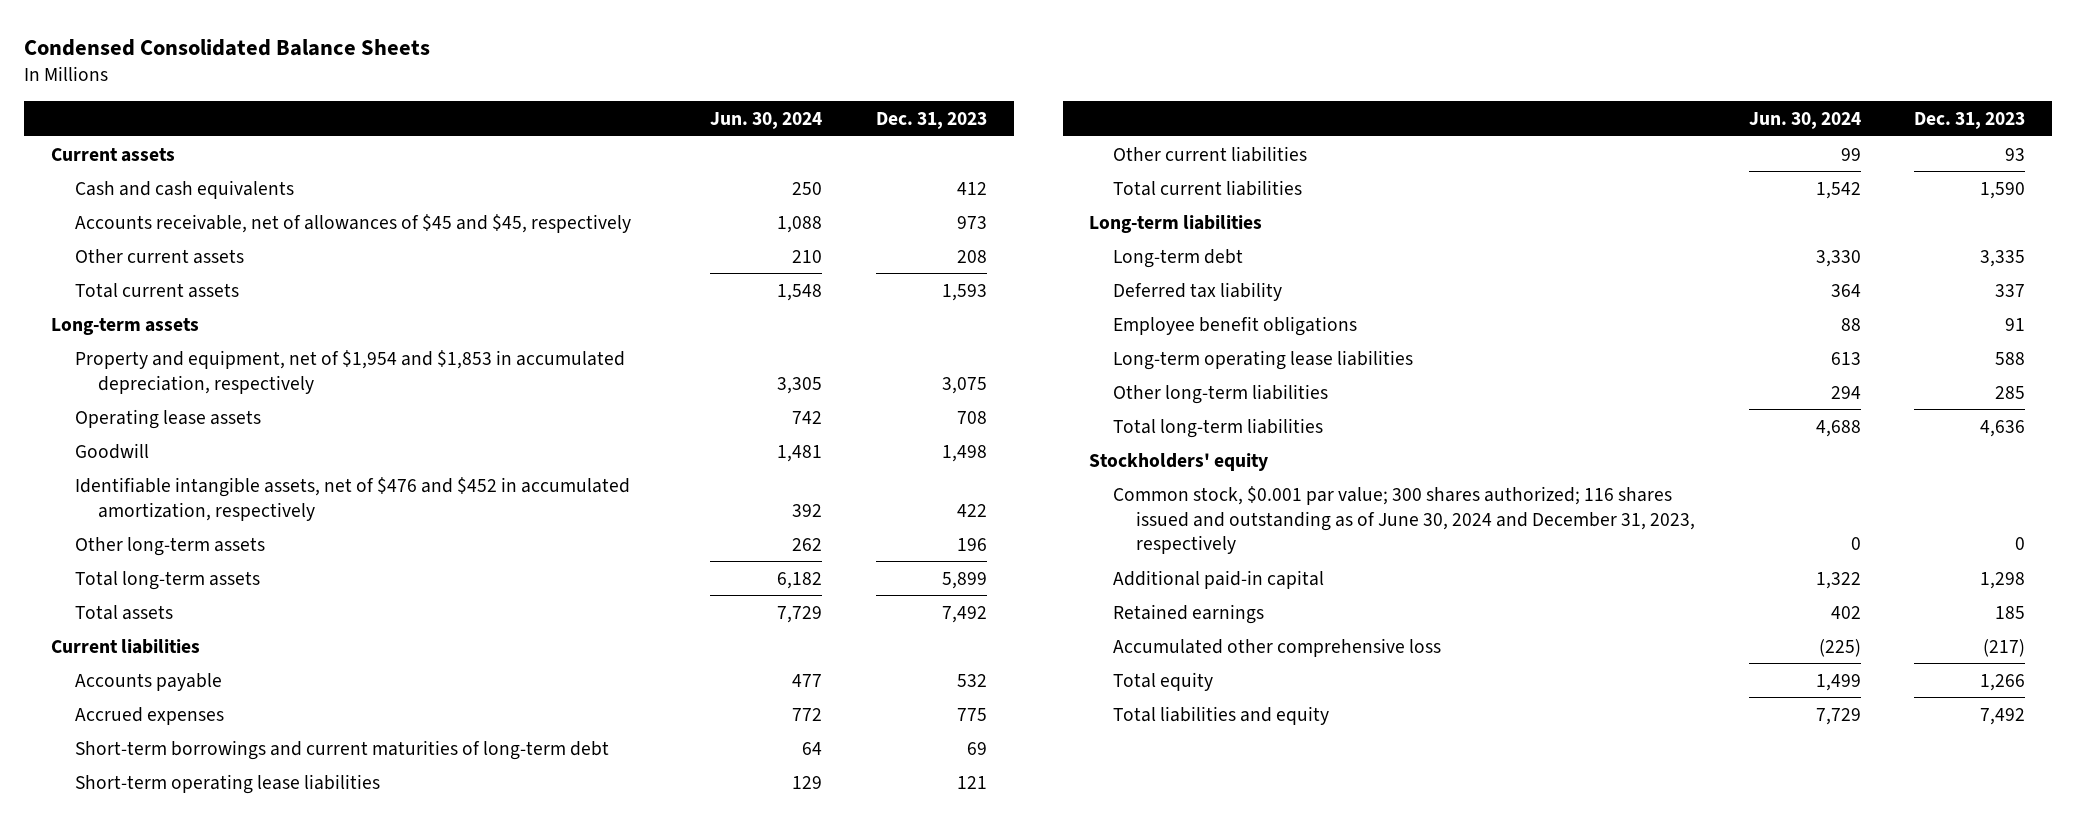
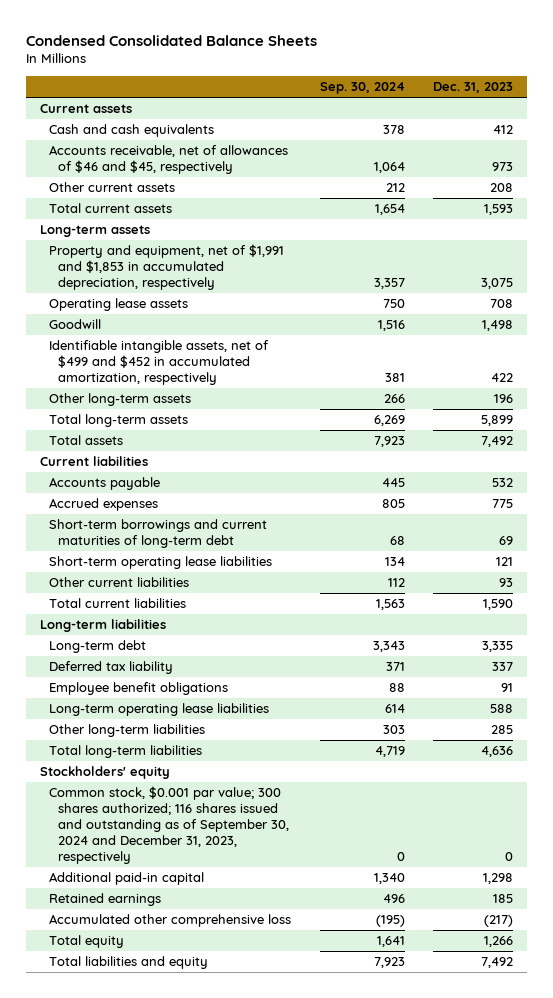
- | Jun. 30, 2024 | Dec. 31, 2023
+ | Sep. 30, 2024 | Dec. 31, 2023
- Accounts receivable, net of allowances of $45 and $45, respectively | 1,088 | 973
+ Accounts receivable, net of allowances of $46 and $45, respectively | 1,064 | 973
- Property and equipment, net of $1,954 and $1,853 in accumulated depreciation, respectively | 3,305 | 3,075
+ Property and equipment, net of $1,991 and $1,853 in accumulated depreciation, respectively | 3,357 | 3,075
- Identifiable intangible assets, net of $476 and $452 in accumulated amortization, respectively | 392 | 422
+ Identifiable intangible assets, net of $499 and $452 in accumulated amortization, respectively | 381 | 422
- Common stock, $0.001 par value; 300 shares authorized; 116 shares issued and outstanding as of June 30, 2024 and December 31, 2023, respectively | 0 | 0
+ Common stock, $0.001 par value; 300 shares authorized; 116 shares issued and outstanding as of September 30, 2024 and December 31, 2023, respectively | 0 | 0

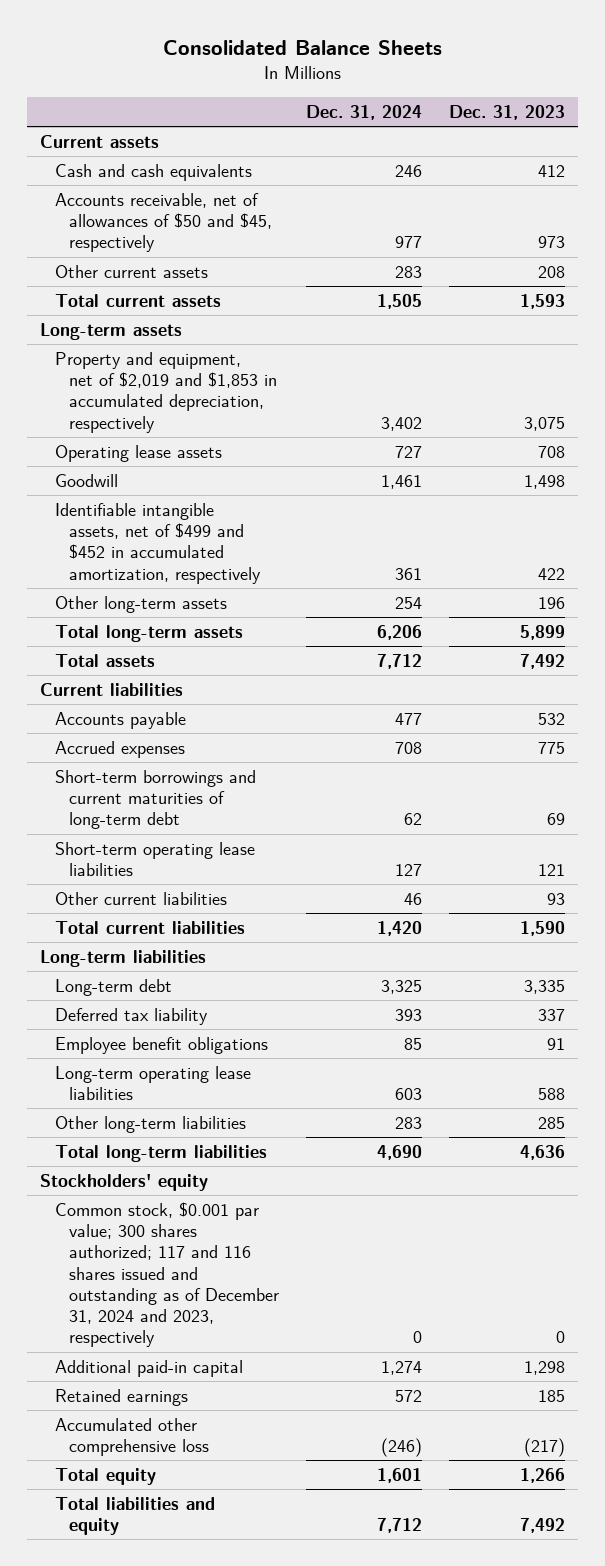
- Condensed Consolidated Balance Sheets
+ Consolidated Balance Sheets
- | Sep. 30, 2024 | Dec. 31, 2023
+ | Dec. 31, 2024 | Dec. 31, 2023
- Accounts receivable, net of allowances of $46 and $45, respectively | 1,064 | 973
+ Accounts receivable, net of allowances of $50 and $45, respectively | 977 | 973
- Property and equipment, net of $1,991 and $1,853 in accumulated depreciation, respectively | 3,357 | 3,075
+ Property and equipment, net of $2,019 and $1,853 in accumulated depreciation, respectively | 3,402 | 3,075
- Common stock, $0.001 par value; 300 shares authorized; 116 shares issued and outstanding as of September 30, 2024 and December 31, 2023, respectively | 0 | 0
+ Common stock, $0.001 par value; 300 shares authorized; 117 and 116 shares issued and outstanding as of December 31, 2024 and 2023, respectively | 0 | 0

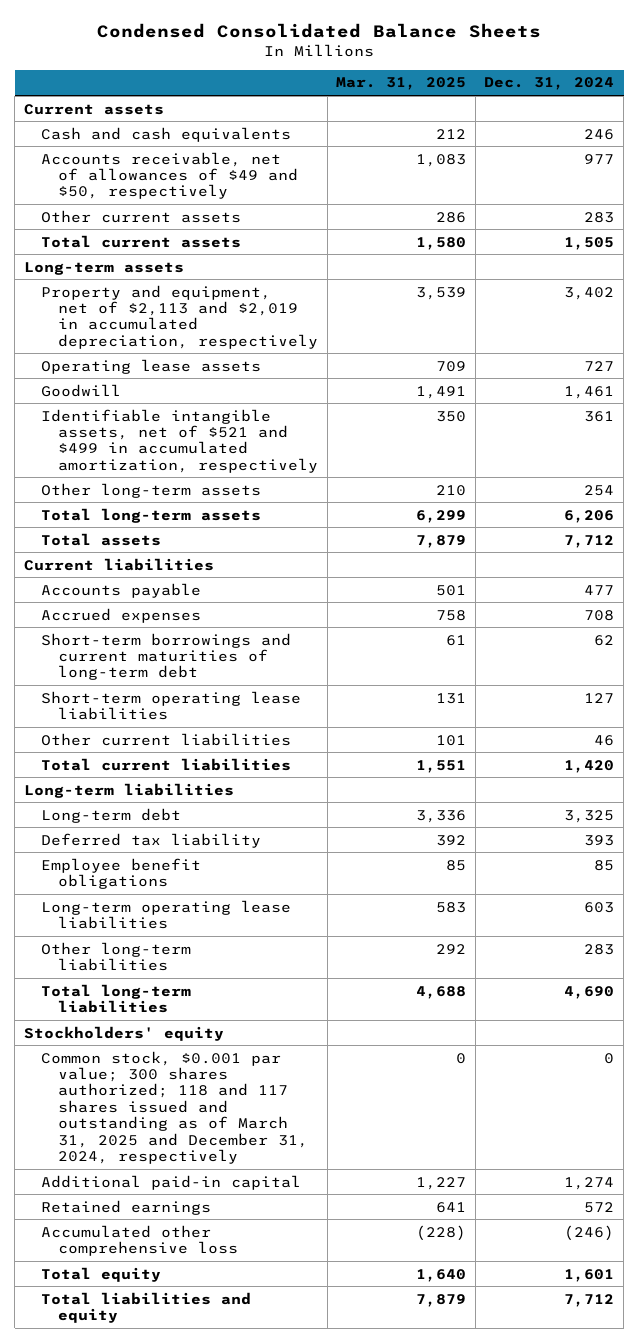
- Consolidated Balance Sheets
+ Condensed Consolidated Balance Sheets
- | Dec. 31, 2024 | Dec. 31, 2023
+ | Mar. 31, 2025 | Dec. 31, 2024
- Accounts receivable, net of allowances of $50 and $45, respectively | 977 | 973
+ Accounts receivable, net of allowances of $49 and $50, respectively | 1,083 | 977
- Property and equipment, net of $2,019 and $1,853 in accumulated depreciation, respectively | 3,402 | 3,075
+ Property and equipment, net of $2,113 and $2,019 in accumulated depreciation, respectively | 3,539 | 3,402
- Identifiable intangible assets, net of $499 and $452 in accumulated amortization, respectively | 361 | 422
+ Identifiable intangible assets, net of $521 and $499 in accumulated amortization, respectively | 350 | 361
- Common stock, $0.001 par value; 300 shares authorized; 117 and 116 shares issued and outstanding as of December 31, 2024 and 2023, respectively | 0 | 0
+ Common stock, $0.001 par value; 300 shares authorized; 118 and 117 shares issued and outstanding as of March 31, 2025 and December 31, 2024, respectively | 0 | 0

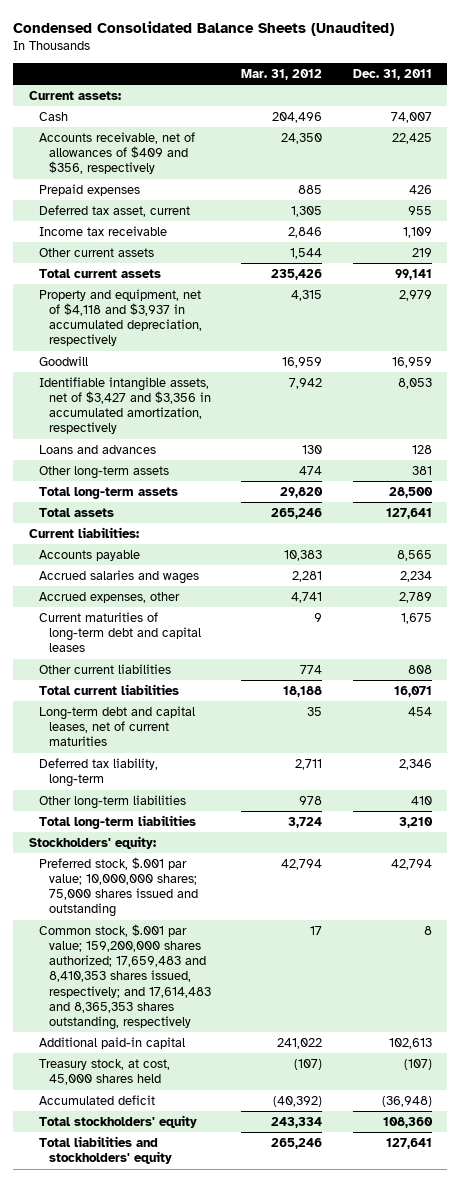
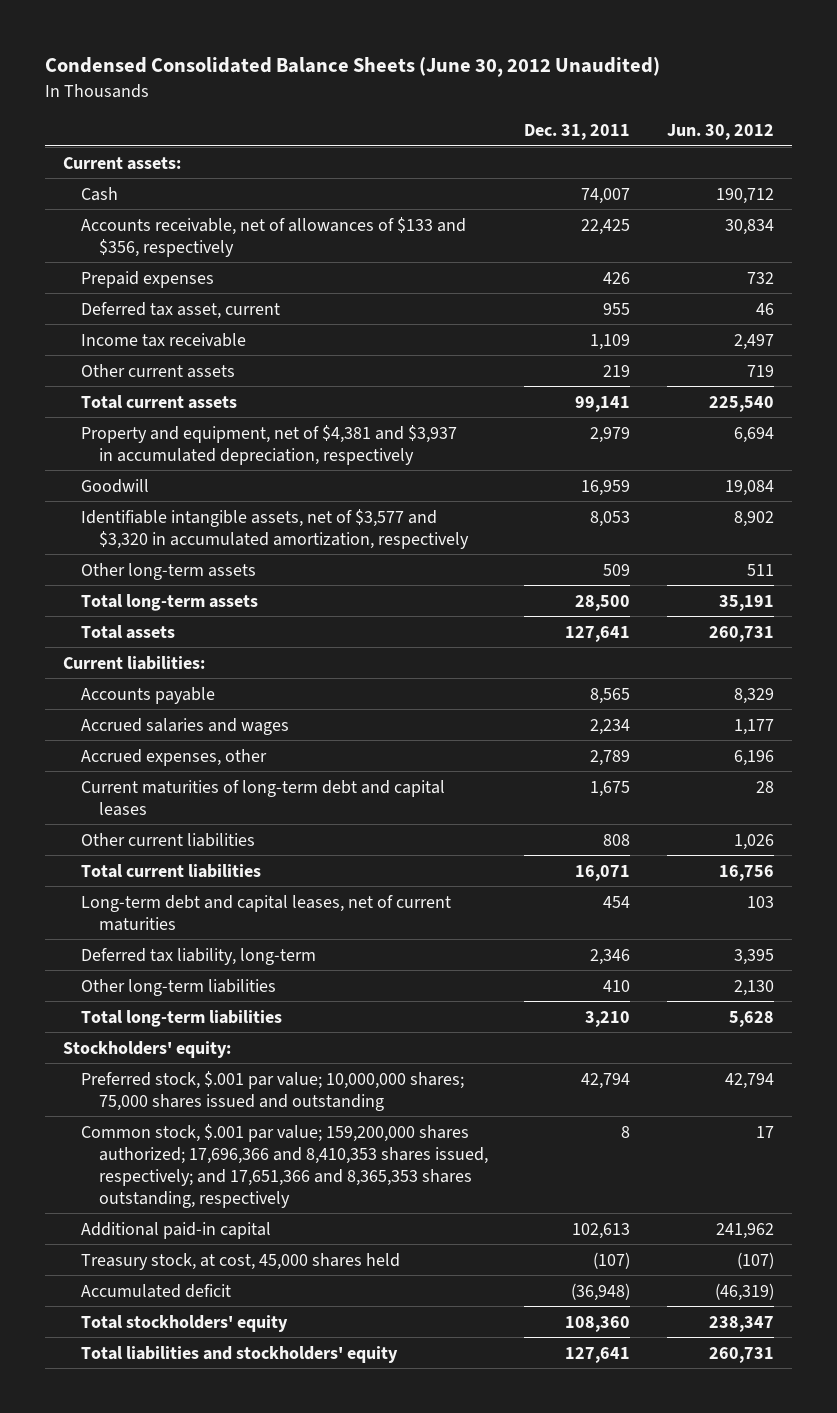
- Condensed Consolidated Balance Sheets (Unaudited)
+ Condensed Consolidated Balance Sheets (June 30, 2012 Unaudited)
- | Mar. 31, 2012 | Dec. 31, 2011
+ | Dec. 31, 2011 | Jun. 30, 2012
- Accounts receivable, net of allowances of $409 and $356, respectively | 24,350 | 22,425
+ Accounts receivable, net of allowances of $133 and $356, respectively | 22,425 | 30,834
- Property and equipment, net of $4,118 and $3,937 in accumulated depreciation, respectively | 4,315 | 2,979
+ Property and equipment, net of $4,381 and $3,937 in accumulated depreciation, respectively | 2,979 | 6,694
- Identifiable intangible assets, net of $3,427 and $3,356 in accumulated amortization, respectively | 7,942 | 8,053
- Loans and advances | 130 | 128
- Other long-term assets | 474 | 381
+ Identifiable intangible assets, net of $3,577 and $3,320 in accumulated amortization, respectively | 8,053 | 8,902
+ Other long-term assets | 509 | 511
- Common stock, $.001 par value; 159,200,000 shares authorized; 17,659,483 and 8,410,353 shares issued, respectively; and 17,614,483 and 8,365,353 shares outstanding, respectively | 17 | 8
+ Common stock, $.001 par value; 159,200,000 shares authorized; 17,696,366 and 8,410,353 shares issued, respectively; and 17,651,366 and 8,365,353 shares outstanding, respectively | 8 | 17

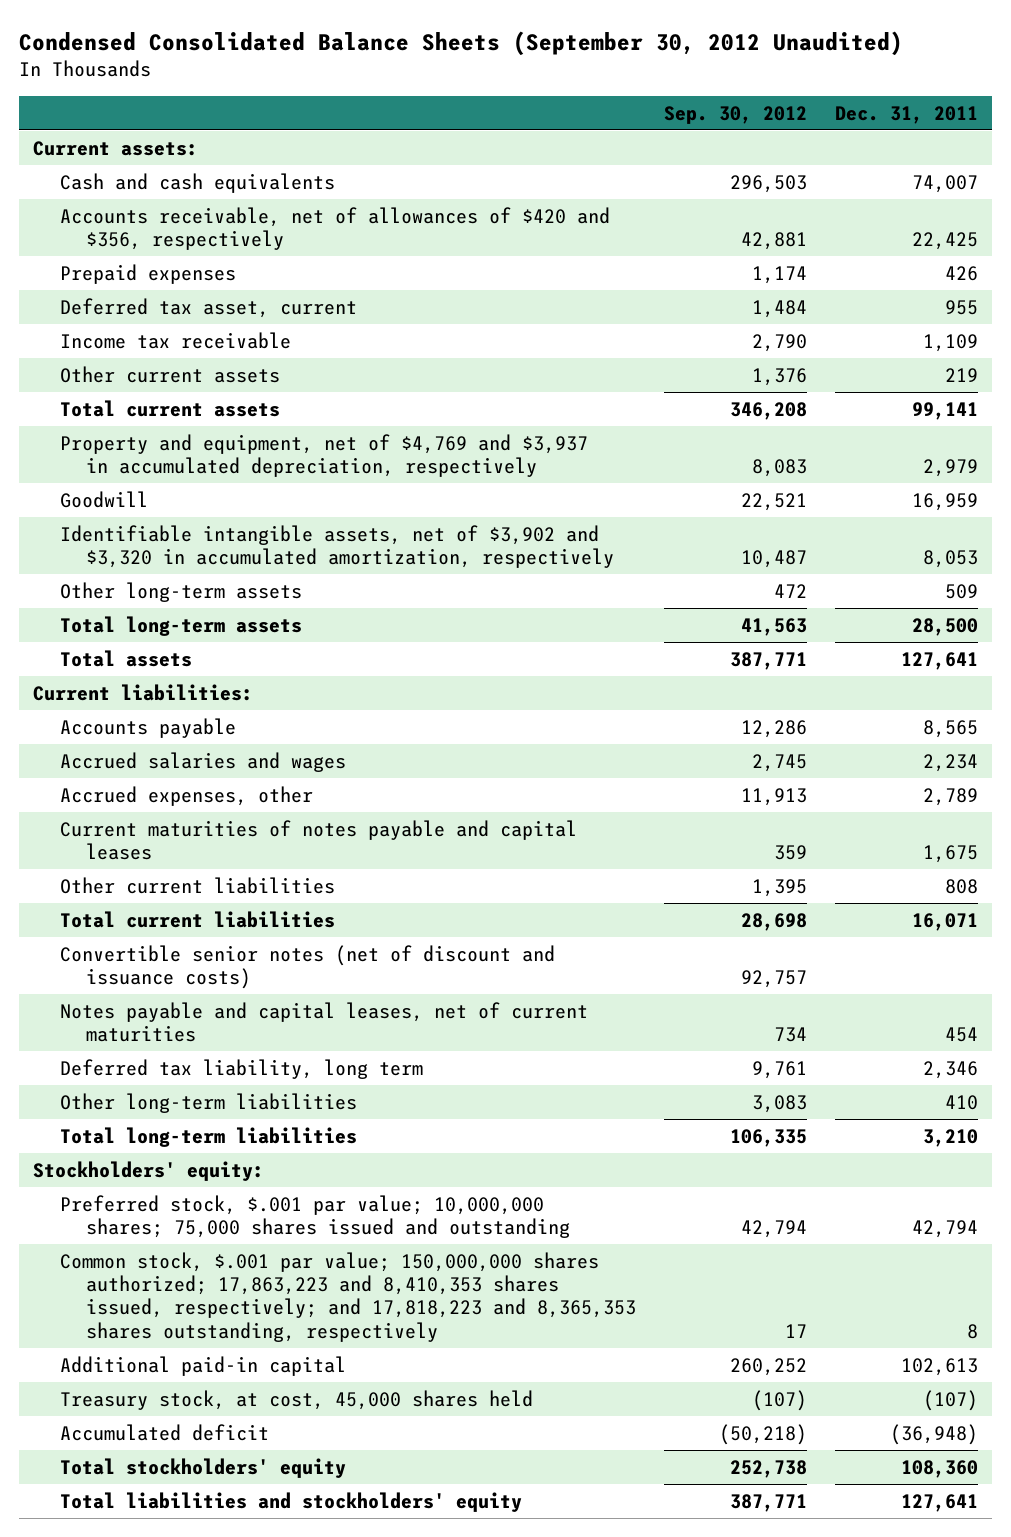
- Condensed Consolidated Balance Sheets (June 30, 2012 Unaudited)
+ Condensed Consolidated Balance Sheets (September 30, 2012 Unaudited)
- | Dec. 31, 2011 | Jun. 30, 2012
+ | Sep. 30, 2012 | Dec. 31, 2011
- Cash | 74,007 | 190,712
- Accounts receivable, net of allowances of $133 and $356, respectively | 22,425 | 30,834
+ Cash and cash equivalents | 296,503 | 74,007
+ Accounts receivable, net of allowances of $420 and $356, respectively | 42,881 | 22,425
- Property and equipment, net of $4,381 and $3,937 in accumulated depreciation, respectively | 2,979 | 6,694
+ Property and equipment, net of $4,769 and $3,937 in accumulated depreciation, respectively | 8,083 | 2,979
- Identifiable intangible assets, net of $3,577 and $3,320 in accumulated amortization, respectively | 8,053 | 8,902
+ Identifiable intangible assets, net of $3,902 and $3,320 in accumulated amortization, respectively | 10,487 | 8,053
- Current maturities of long-term debt and capital leases | 1,675 | 28
+ Current maturities of notes payable and capital leases | 359 | 1,675
- Long-term debt and capital leases, net of current maturities | 454 | 103
- Deferred tax liability, long-term | 2,346 | 3,395
+ Convertible senior notes (net of discount and issuance costs) | 92,757 |
+ Notes payable and capital leases, net of current maturities | 734 | 454
+ Deferred tax liability, long term | 9,761 | 2,346
- Common stock, $.001 par value; 159,200,000 shares authorized; 17,696,366 and 8,410,353 shares issued, respectively; and 17,651,366 and 8,365,353 shares outstanding, respectively | 8 | 17
+ Common stock, $.001 par value; 150,000,000 shares authorized; 17,863,223 and 8,410,353 shares issued, respectively; and 17,818,223 and 8,365,353 shares outstanding, respectively | 17 | 8

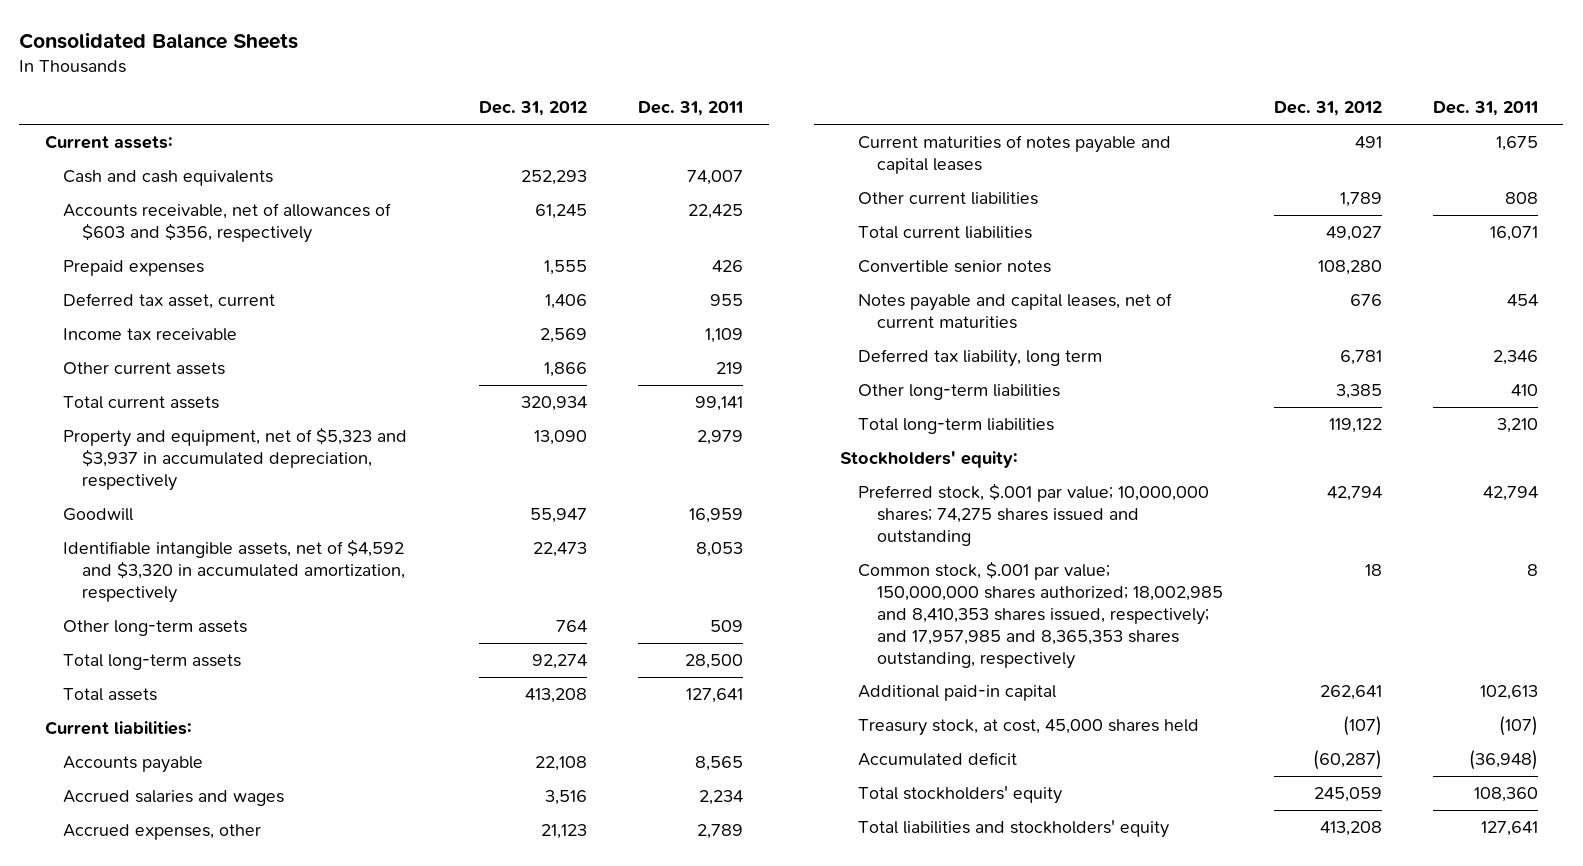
- Condensed Consolidated Balance Sheets (September 30, 2012 Unaudited)
+ Consolidated Balance Sheets
- | Sep. 30, 2012 | Dec. 31, 2011
+ | Dec. 31, 2012 | Dec. 31, 2011
- Accounts receivable, net of allowances of $420 and $356, respectively | 42,881 | 22,425
+ Accounts receivable, net of allowances of $603 and $356, respectively | 61,245 | 22,425
- Property and equipment, net of $4,769 and $3,937 in accumulated depreciation, respectively | 8,083 | 2,979
+ Property and equipment, net of $5,323 and $3,937 in accumulated depreciation, respectively | 13,090 | 2,979
- Identifiable intangible assets, net of $3,902 and $3,320 in accumulated amortization, respectively | 10,487 | 8,053
+ Identifiable intangible assets, net of $4,592 and $3,320 in accumulated amortization, respectively | 22,473 | 8,053
- Convertible senior notes (net of discount and issuance costs) | 92,757 |
+ Convertible senior notes | 108,280 |
- Preferred stock, $.001 par value; 10,000,000 shares; 75,000 shares issued and outstanding | 42,794 | 42,794
- Common stock, $.001 par value; 150,000,000 shares authorized; 17,863,223 and 8,410,353 shares issued, respectively; and 17,818,223 and 8,365,353 shares outstanding, respectively | 17 | 8
+ Preferred stock, $.001 par value; 10,000,000 shares; 74,275 shares issued and outstanding | 42,794 | 42,794
+ Common stock, $.001 par value; 150,000,000 shares authorized; 18,002,985 and 8,410,353 shares issued, respectively; and 17,957,985 and 8,365,353 shares outstanding, respectively | 18 | 8

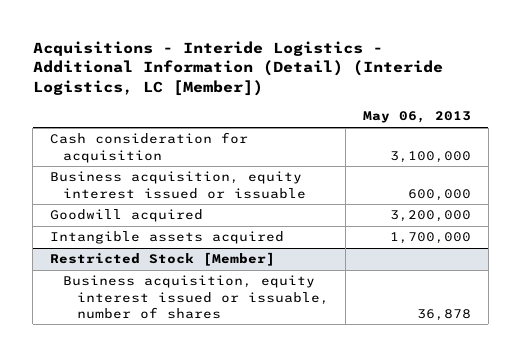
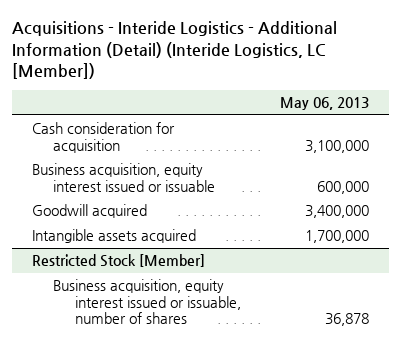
- Goodwill acquired | 3,200,000
+ Goodwill acquired | 3,400,000

